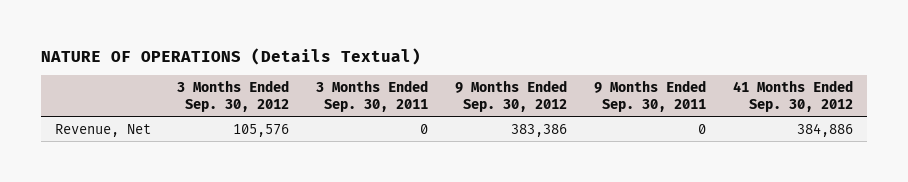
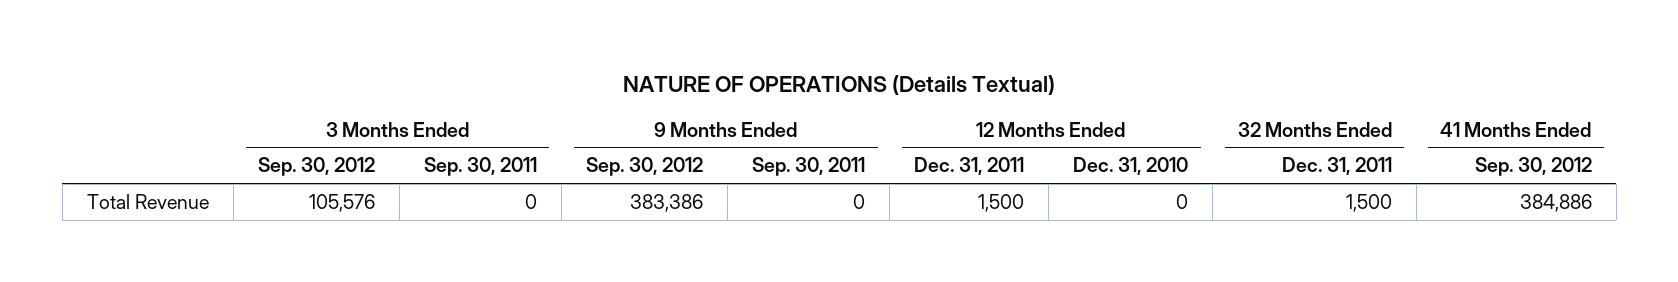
- | 3 Months Ended Sep. 30, 2012 | 3 Months Ended Sep. 30, 2011 | 9 Months Ended Sep. 30, 2012 | 9 Months Ended Sep. 30, 2011 | 41 Months Ended Sep. 30, 2012
+ | 3 Months Ended Sep. 30, 2012 | 3 Months Ended Sep. 30, 2011 | 9 Months Ended Sep. 30, 2012 | 9 Months Ended Sep. 30, 2011 | 12 Months Ended Dec. 31, 2011 | 12 Months Ended Dec. 31, 2010 | 32 Months Ended Dec. 31, 2011 | 41 Months Ended Sep. 30, 2012
- Revenue, Net | 105,576 | 0 | 383,386 | 0 | 384,886
+ Total Revenue | 105,576 | 0 | 383,386 | 0 | 1,500 | 0 | 1,500 | 384,886

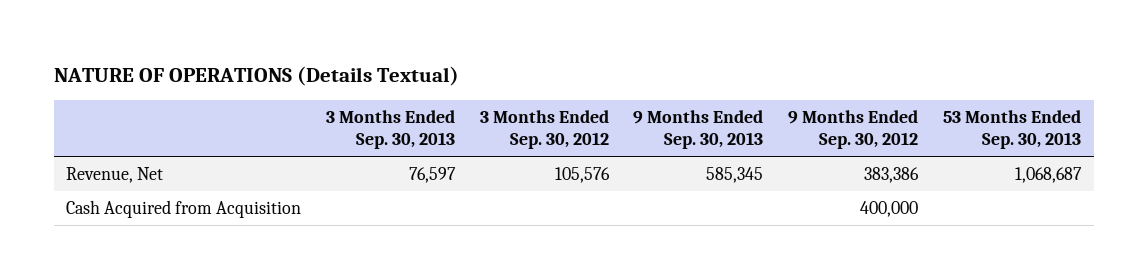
- | 3 Months Ended Sep. 30, 2012 | 3 Months Ended Sep. 30, 2011 | 9 Months Ended Sep. 30, 2012 | 9 Months Ended Sep. 30, 2011 | 12 Months Ended Dec. 31, 2011 | 12 Months Ended Dec. 31, 2010 | 32 Months Ended Dec. 31, 2011 | 41 Months Ended Sep. 30, 2012
+ | 3 Months Ended Sep. 30, 2013 | 3 Months Ended Sep. 30, 2012 | 9 Months Ended Sep. 30, 2013 | 9 Months Ended Sep. 30, 2012 | 53 Months Ended Sep. 30, 2013
- Total Revenue | 105,576 | 0 | 383,386 | 0 | 1,500 | 0 | 1,500 | 384,886
+ Revenue, Net | 76,597 | 105,576 | 585,345 | 383,386 | 1,068,687
+ Cash Acquired from Acquisition | | | | 400,000 |

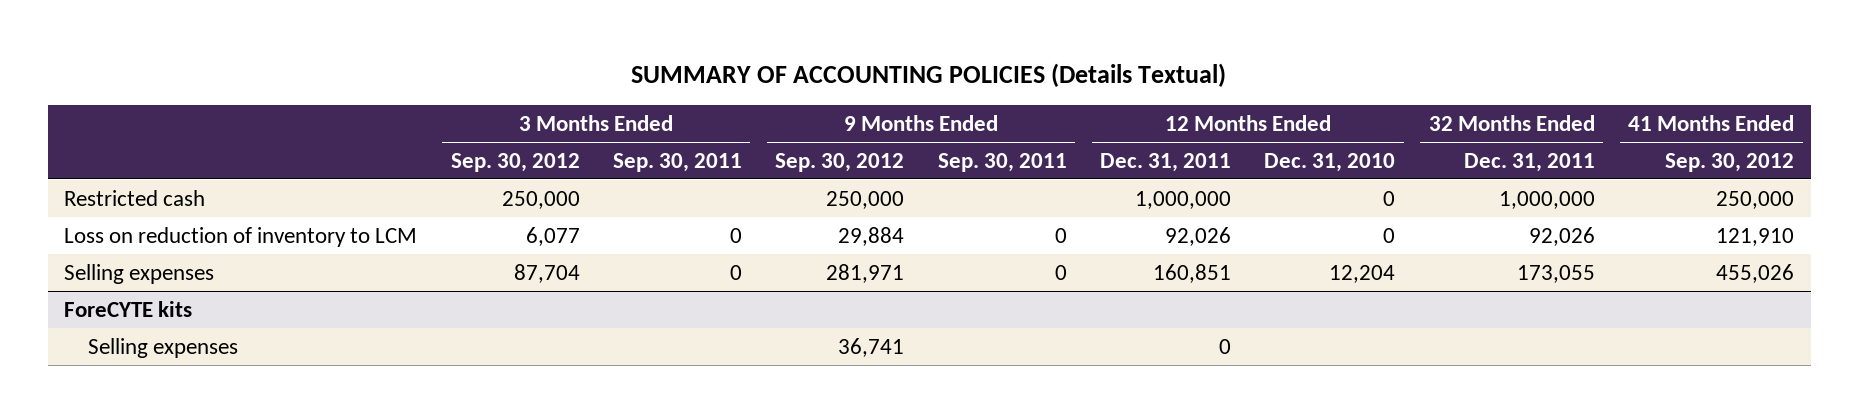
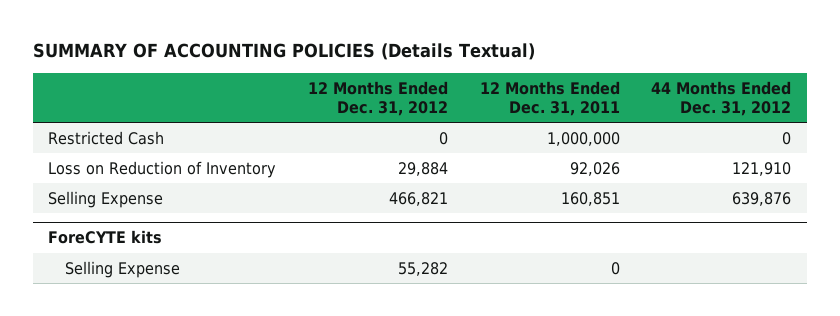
- | 3 Months Ended Sep. 30, 2012 | 3 Months Ended Sep. 30, 2011 | 9 Months Ended Sep. 30, 2012 | 9 Months Ended Sep. 30, 2011 | 12 Months Ended Dec. 31, 2011 | 12 Months Ended Dec. 31, 2010 | 32 Months Ended Dec. 31, 2011 | 41 Months Ended Sep. 30, 2012
+ | 12 Months Ended Dec. 31, 2012 | 12 Months Ended Dec. 31, 2011 | 44 Months Ended Dec. 31, 2012
- Restricted cash | 250,000 | | 250,000 | | 1,000,000 | 0 | 1,000,000 | 250,000
- Loss on reduction of inventory to LCM | 6,077 | 0 | 29,884 | 0 | 92,026 | 0 | 92,026 | 121,910
- Selling expenses | 87,704 | 0 | 281,971 | 0 | 160,851 | 12,204 | 173,055 | 455,026
+ Restricted Cash | 0 | 1,000,000 | 0
+ Loss on Reduction of Inventory | 29,884 | 92,026 | 121,910
+ Selling Expense | 466,821 | 160,851 | 639,876
@ ForeCYTE kits
- Selling expenses | | | 36,741 | | 0 | | |
+ Selling Expense | 55,282 | 0 |

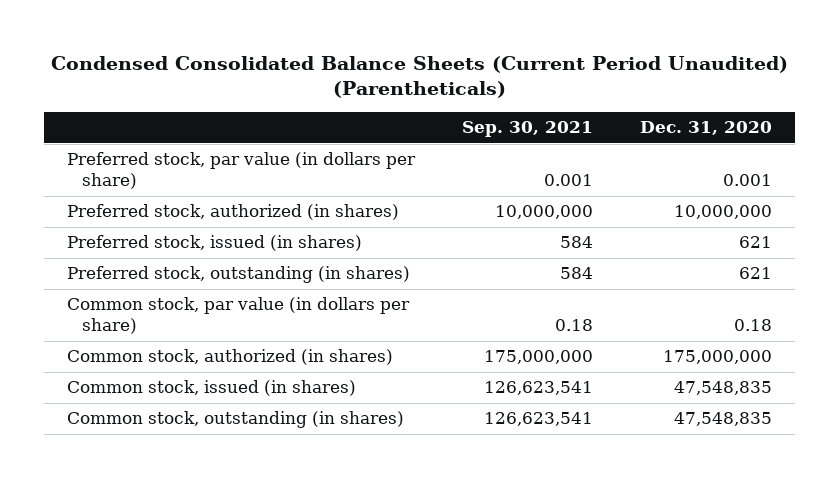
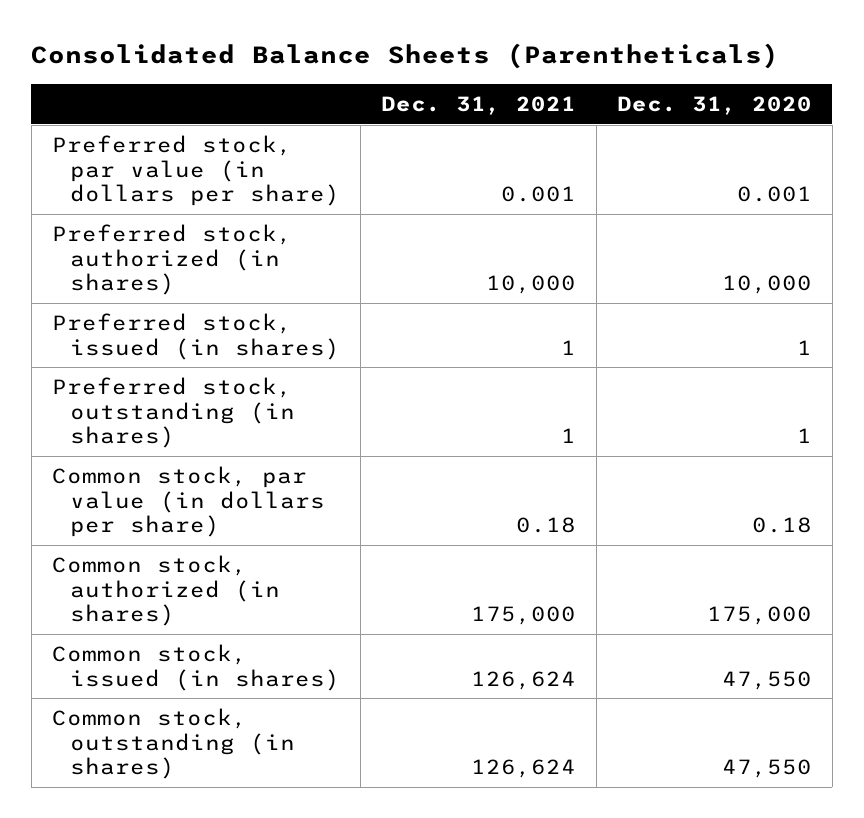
- Condensed Consolidated Balance Sheets (Current Period Unaudited) (Parentheticals)
+ Consolidated Balance Sheets (Parentheticals)
- | Sep. 30, 2021 | Dec. 31, 2020
+ | Dec. 31, 2021 | Dec. 31, 2020
- Preferred stock, authorized (in shares) | 10,000,000 | 10,000,000
- Preferred stock, issued (in shares) | 584 | 621
- Preferred stock, outstanding (in shares) | 584 | 621
+ Preferred stock, authorized (in shares) | 10,000 | 10,000
+ Preferred stock, issued (in shares) | 1 | 1
+ Preferred stock, outstanding (in shares) | 1 | 1
- Common stock, authorized (in shares) | 175,000,000 | 175,000,000
- Common stock, issued (in shares) | 126,623,541 | 47,548,835
- Common stock, outstanding (in shares) | 126,623,541 | 47,548,835
+ Common stock, authorized (in shares) | 175,000 | 175,000
+ Common stock, issued (in shares) | 126,624 | 47,550
+ Common stock, outstanding (in shares) | 126,624 | 47,550

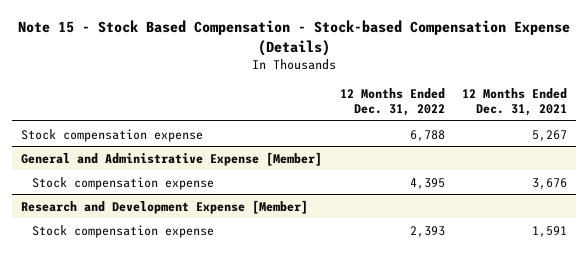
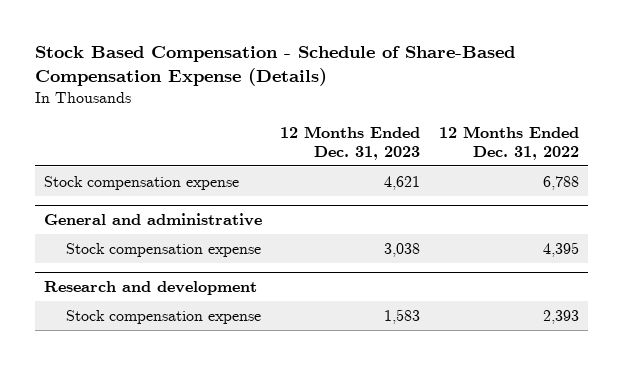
- Note 15 - Stock Based Compensation - Stock-based Compensation Expense (Details)
+ Stock Based Compensation - Schedule of Share-Based Compensation Expense (Details)
- | 12 Months Ended Dec. 31, 2022 | 12 Months Ended Dec. 31, 2021
+ | 12 Months Ended Dec. 31, 2023 | 12 Months Ended Dec. 31, 2022
- General and Administrative Expense [Member]
+ General and administrative
- Research and Development Expense [Member]
+ Research and development

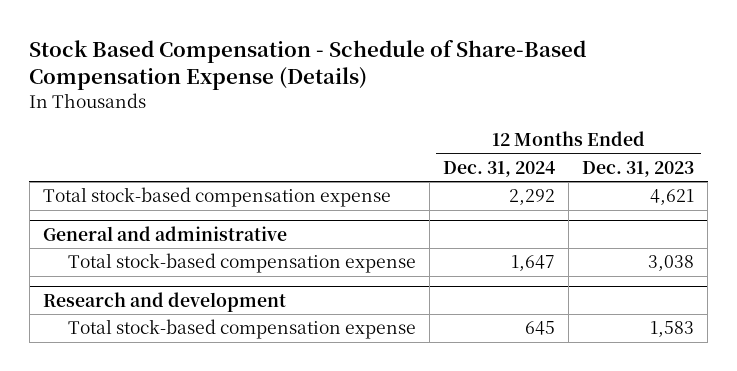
- | 12 Months Ended Dec. 31, 2023 | 12 Months Ended Dec. 31, 2022
+ | 12 Months Ended Dec. 31, 2024 | 12 Months Ended Dec. 31, 2023
- Stock compensation expense | 4,621 | 6,788
+ Total stock-based compensation expense | 2,292 | 4,621
@ General and administrative
- Stock compensation expense | 3,038 | 4,395
+ Total stock-based compensation expense | 1,647 | 3,038
@ Research and development
- Stock compensation expense | 1,583 | 2,393
+ Total stock-based compensation expense | 645 | 1,583

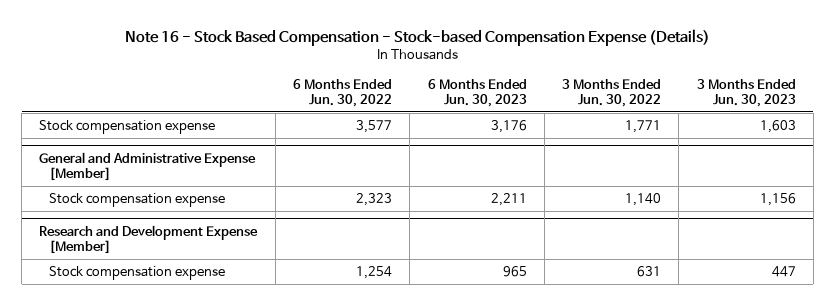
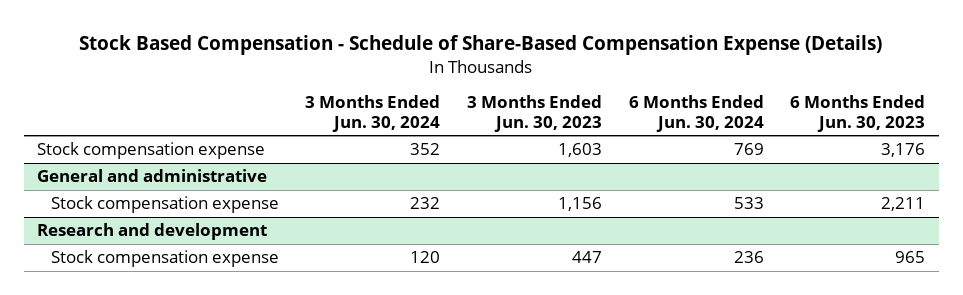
- Note 16 - Stock Based Compensation - Stock-based Compensation Expense (Details)
+ Stock Based Compensation - Schedule of Share-Based Compensation Expense (Details)
- | 6 Months Ended Jun. 30, 2022 | 6 Months Ended Jun. 30, 2023 | 3 Months Ended Jun. 30, 2022 | 3 Months Ended Jun. 30, 2023
+ | 3 Months Ended Jun. 30, 2024 | 3 Months Ended Jun. 30, 2023 | 6 Months Ended Jun. 30, 2024 | 6 Months Ended Jun. 30, 2023
- General and Administrative Expense [Member]
+ General and administrative
- Research and Development Expense [Member]
+ Research and development

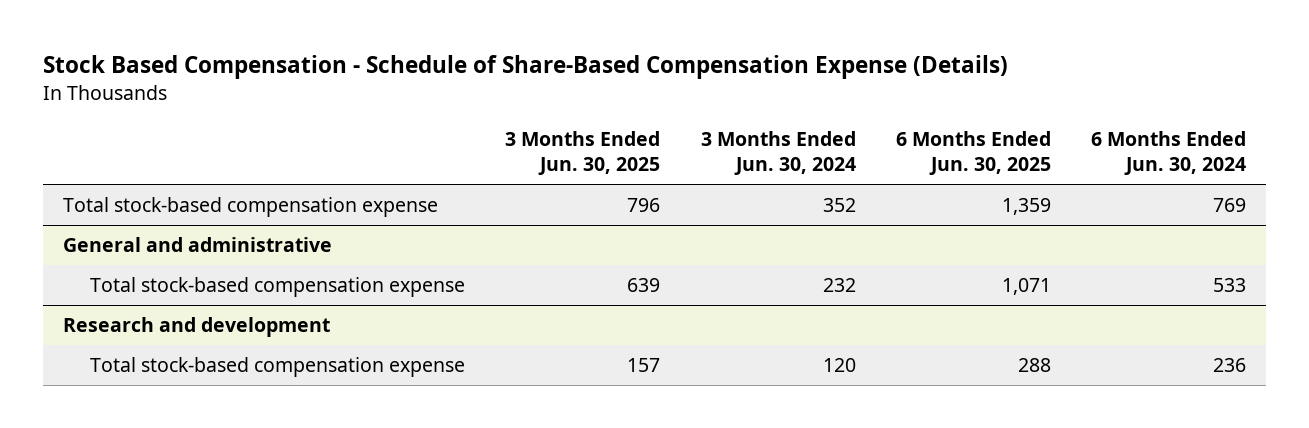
- | 3 Months Ended Jun. 30, 2024 | 3 Months Ended Jun. 30, 2023 | 6 Months Ended Jun. 30, 2024 | 6 Months Ended Jun. 30, 2023
+ | 3 Months Ended Jun. 30, 2025 | 3 Months Ended Jun. 30, 2024 | 6 Months Ended Jun. 30, 2025 | 6 Months Ended Jun. 30, 2024
- Stock compensation expense | 352 | 1,603 | 769 | 3,176
+ Total stock-based compensation expense | 796 | 352 | 1,359 | 769
@ General and administrative
- Stock compensation expense | 232 | 1,156 | 533 | 2,211
+ Total stock-based compensation expense | 639 | 232 | 1,071 | 533
@ Research and development
- Stock compensation expense | 120 | 447 | 236 | 965
+ Total stock-based compensation expense | 157 | 120 | 288 | 236

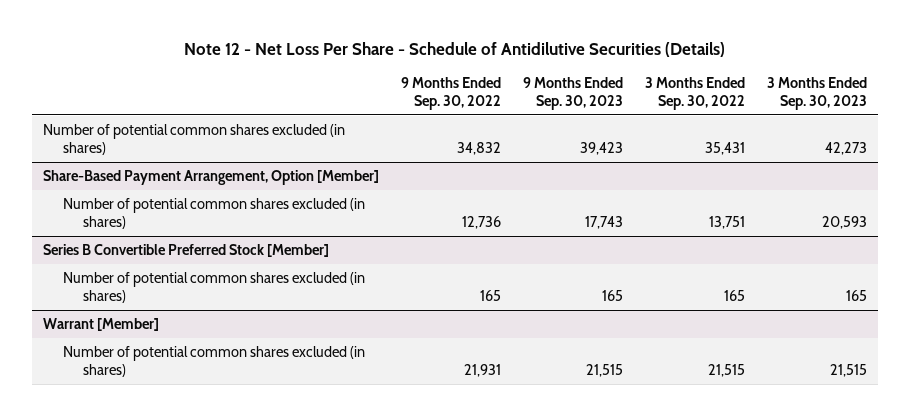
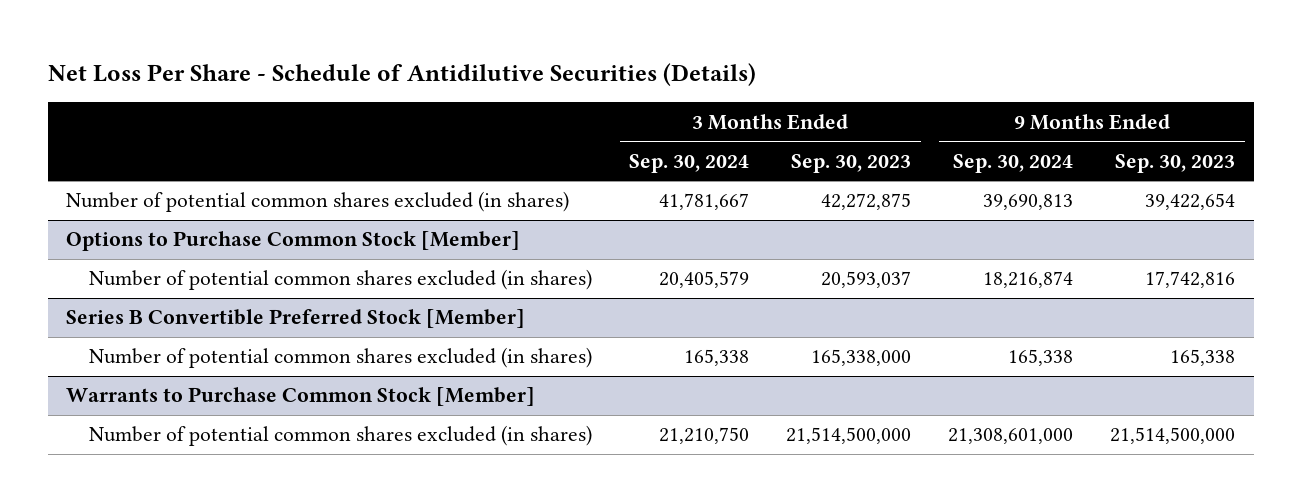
- Note 12 - Net Loss Per Share - Schedule of Antidilutive Securities (Details)
+ Net Loss Per Share - Schedule of Antidilutive Securities (Details)
- | 9 Months Ended Sep. 30, 2022 | 9 Months Ended Sep. 30, 2023 | 3 Months Ended Sep. 30, 2022 | 3 Months Ended Sep. 30, 2023
+ | 3 Months Ended Sep. 30, 2024 | 3 Months Ended Sep. 30, 2023 | 9 Months Ended Sep. 30, 2024 | 9 Months Ended Sep. 30, 2023
- Number of potential common shares excluded (in shares) | 34,832 | 39,423 | 35,431 | 42,273
- Share-Based Payment Arrangement, Option [Member]
- Number of potential common shares excluded (in shares) | 12,736 | 17,743 | 13,751 | 20,593
+ Number of potential common shares excluded (in shares) | 41,781,667 | 42,272,875 | 39,690,813 | 39,422,654
+ Options to Purchase Common Stock [Member]
+ Number of potential common shares excluded (in shares) | 20,405,579 | 20,593,037 | 18,216,874 | 17,742,816
@ Series B Convertible Preferred Stock [Member]
- Number of potential common shares excluded (in shares) | 165 | 165 | 165 | 165
- Warrant [Member]
- Number of potential common shares excluded (in shares) | 21,931 | 21,515 | 21,515 | 21,515
@ Series B Convertible Preferred Stock [Member]
+ Number of potential common shares excluded (in shares) | 165,338 | 165,338,000 | 165,338 | 165,338
+ Warrants to Purchase Common Stock [Member]
+ Number of potential common shares excluded (in shares) | 21,210,750 | 21,514,500,000 | 21,308,601,000 | 21,514,500,000

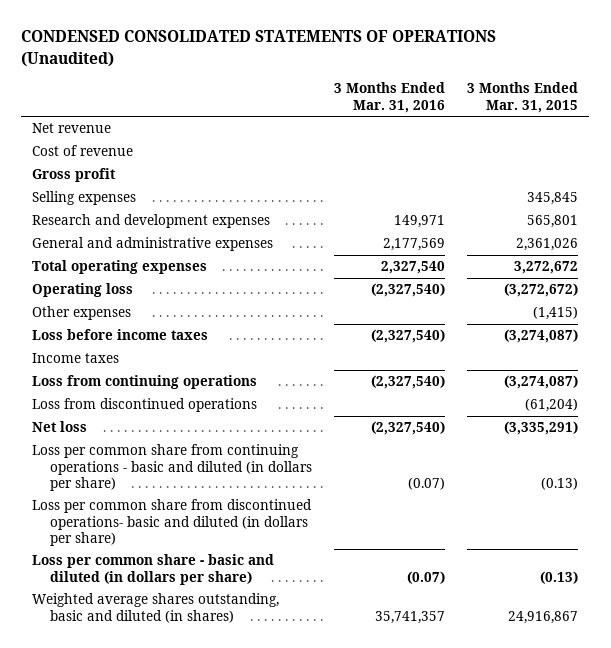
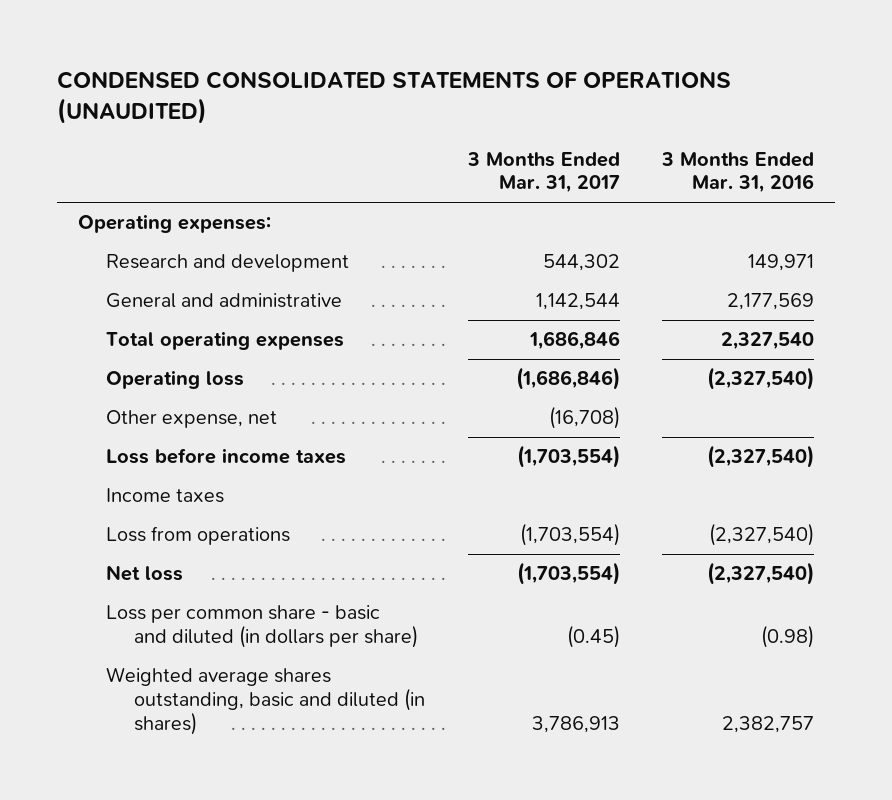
- CONDENSED CONSOLIDATED STATEMENTS OF OPERATIONS (Unaudited)
+ CONDENSED CONSOLIDATED STATEMENTS OF OPERATIONS (UNAUDITED)
- | 3 Months Ended Mar. 31, 2016 | 3 Months Ended Mar. 31, 2015
+ | 3 Months Ended Mar. 31, 2017 | 3 Months Ended Mar. 31, 2016
- Net revenue
- Cost of revenue
- Gross profit
- Selling expenses | | 345,845
- Research and development expenses | 149,971 | 565,801
- General and administrative expenses | 2,177,569 | 2,361,026
+ Operating expenses:
+ Research and development | 544,302 | 149,971
+ General and administrative | 1,142,544 | 2,177,569
- Other expenses | | (1,415)
+ Other expense, net | (16,708) |
- Loss from continuing operations | (2,327,540) | (3,274,087)
- Loss from discontinued operations | | (61,204)
+ Loss from operations | (1,703,554) | (2,327,540)
- Loss per common share from continuing operations - basic and diluted (in dollars per share) | (0.07) | (0.13)
- Loss per common share from discontinued operations- basic and diluted (in dollars per share)
- Loss per common share - basic and diluted (in dollars per share) | (0.07) | (0.13)
- Weighted average shares outstanding, basic and diluted (in shares) | 35,741,357 | 24,916,867
+ Loss per common share - basic and diluted (in dollars per share) | (0.45) | (0.98)
+ Weighted average shares outstanding, basic and diluted (in shares) | 3,786,913 | 2,382,757

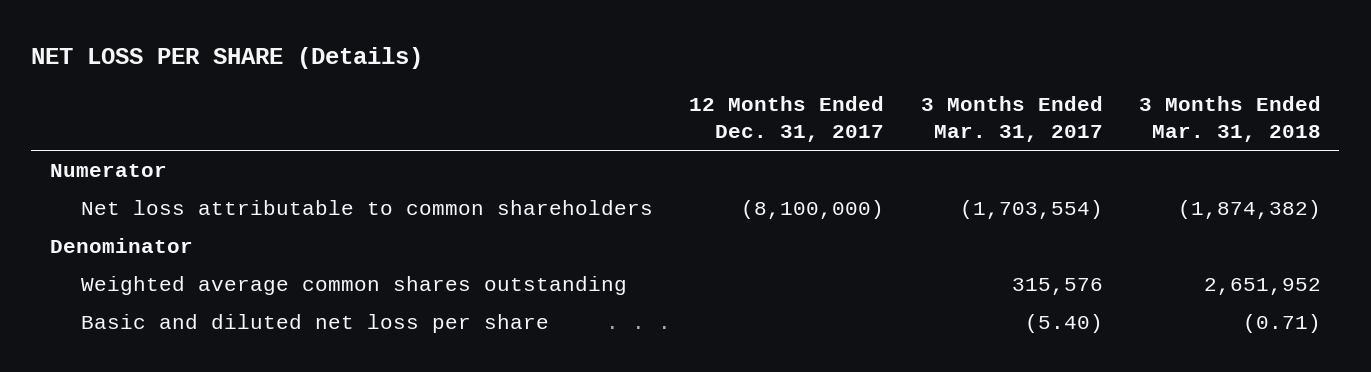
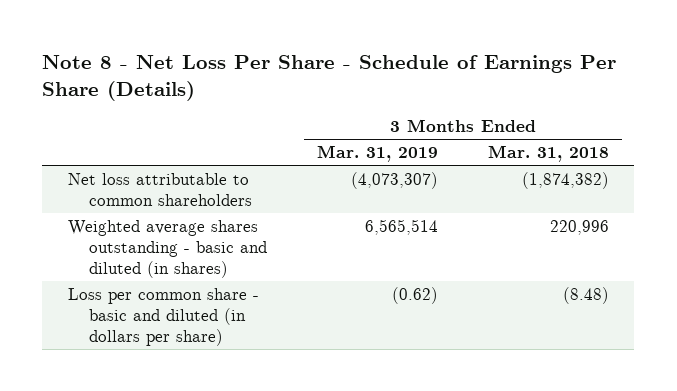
- NET LOSS PER SHARE (Details)
+ Note 8 - Net Loss Per Share - Schedule of Earnings Per Share (Details)
- | 12 Months Ended Dec. 31, 2017 | 3 Months Ended Mar. 31, 2017 | 3 Months Ended Mar. 31, 2018
+ | 3 Months Ended Mar. 31, 2019 | 3 Months Ended Mar. 31, 2018
- Numerator
- Denominator
- Weighted average common shares outstanding | | 315,576 | 2,651,952
- Basic and diluted net loss per share | | (5.40) | (0.71)
+ Weighted average shares outstanding - basic and diluted (in shares) | 6,565,514 | 220,996
+ Loss per common share - basic and diluted (in dollars per share) | (0.62) | (8.48)

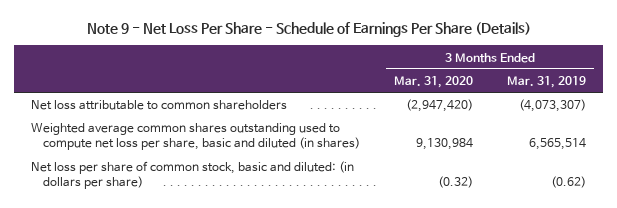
- Note 8 - Net Loss Per Share - Schedule of Earnings Per Share (Details)
+ Note 9 - Net Loss Per Share - Schedule of Earnings Per Share (Details)
- | 3 Months Ended Mar. 31, 2019 | 3 Months Ended Mar. 31, 2018
+ | 3 Months Ended Mar. 31, 2020 | 3 Months Ended Mar. 31, 2019
- Weighted average shares outstanding - basic and diluted (in shares) | 6,565,514 | 220,996
- Loss per common share - basic and diluted (in dollars per share) | (0.62) | (8.48)
+ Weighted average common shares outstanding used to compute net loss per share, basic and diluted (in shares) | 9,130,984 | 6,565,514
+ Net loss per share of common stock, basic and diluted: (in dollars per share) | (0.32) | (0.62)

